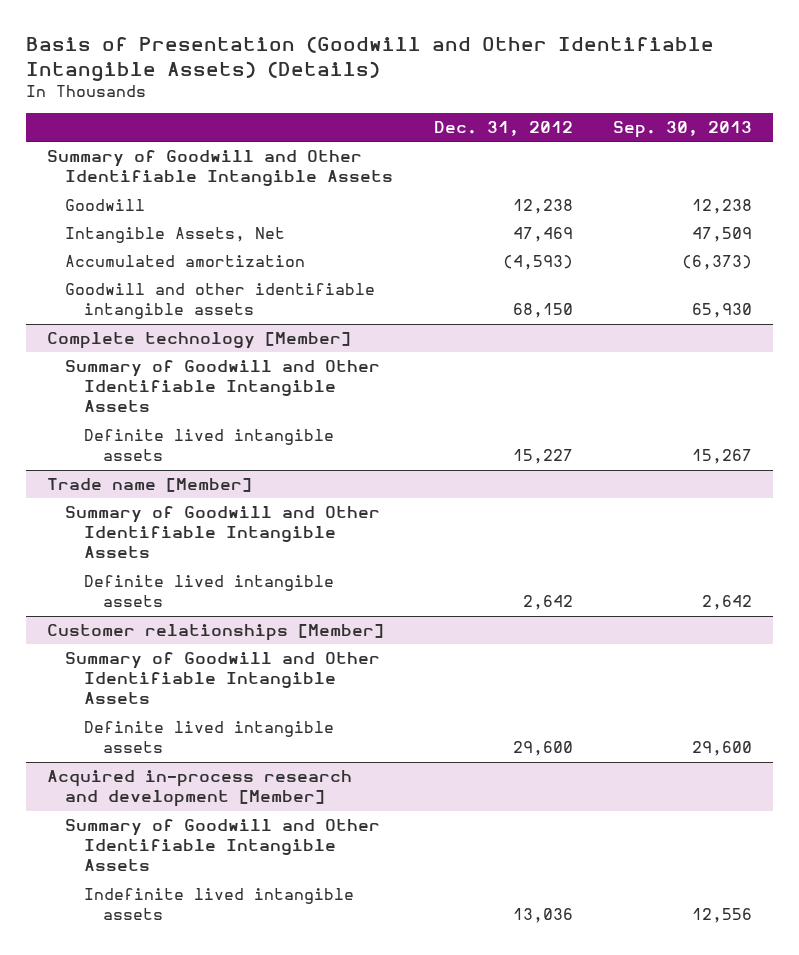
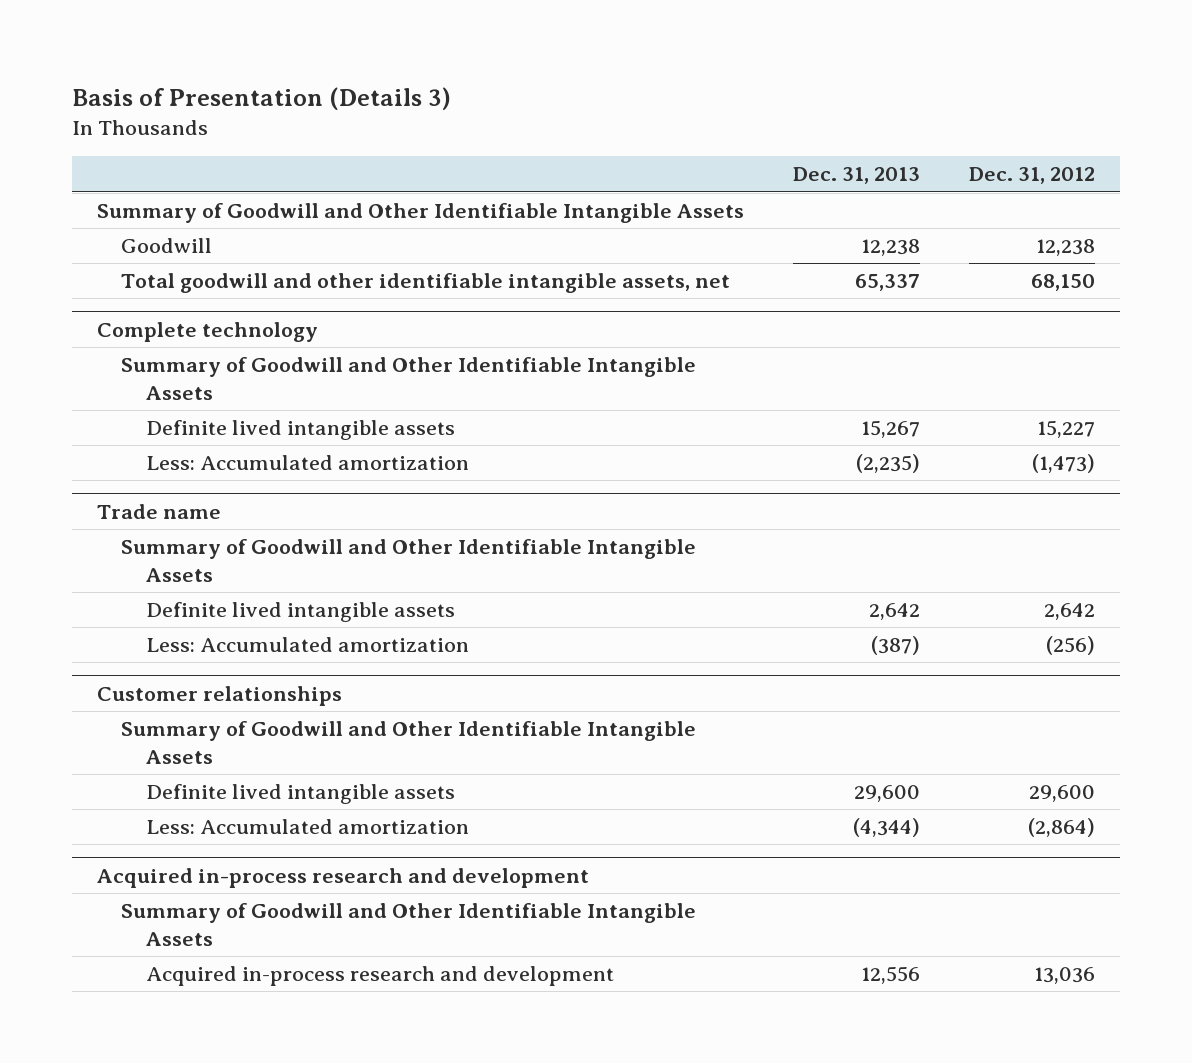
- Basis of Presentation (Goodwill and Other Identifiable Intangible Assets) (Details)
+ Basis of Presentation (Details 3)
- | Dec. 31, 2012 | Sep. 30, 2013
+ | Dec. 31, 2013 | Dec. 31, 2012
- Intangible Assets, Net | 47,469 | 47,509
- Accumulated amortization | (4,593) | (6,373)
- Goodwill and other identifiable intangible assets | 68,150 | 65,930
- Complete technology [Member]
+ Total goodwill and other identifiable intangible assets, net | 65,337 | 68,150
+ Complete technology
- Trade name [Member]
+ Less: Accumulated amortization | (2,235) | (1,473)
+ Trade name
- Customer relationships [Member]
+ Less: Accumulated amortization | (387) | (256)
+ Customer relationships
- Acquired in-process research and development [Member]
+ Less: Accumulated amortization | (4,344) | (2,864)
+ Acquired in-process research and development
- Indefinite lived intangible assets | 13,036 | 12,556
+ Acquired in-process research and development | 12,556 | 13,036

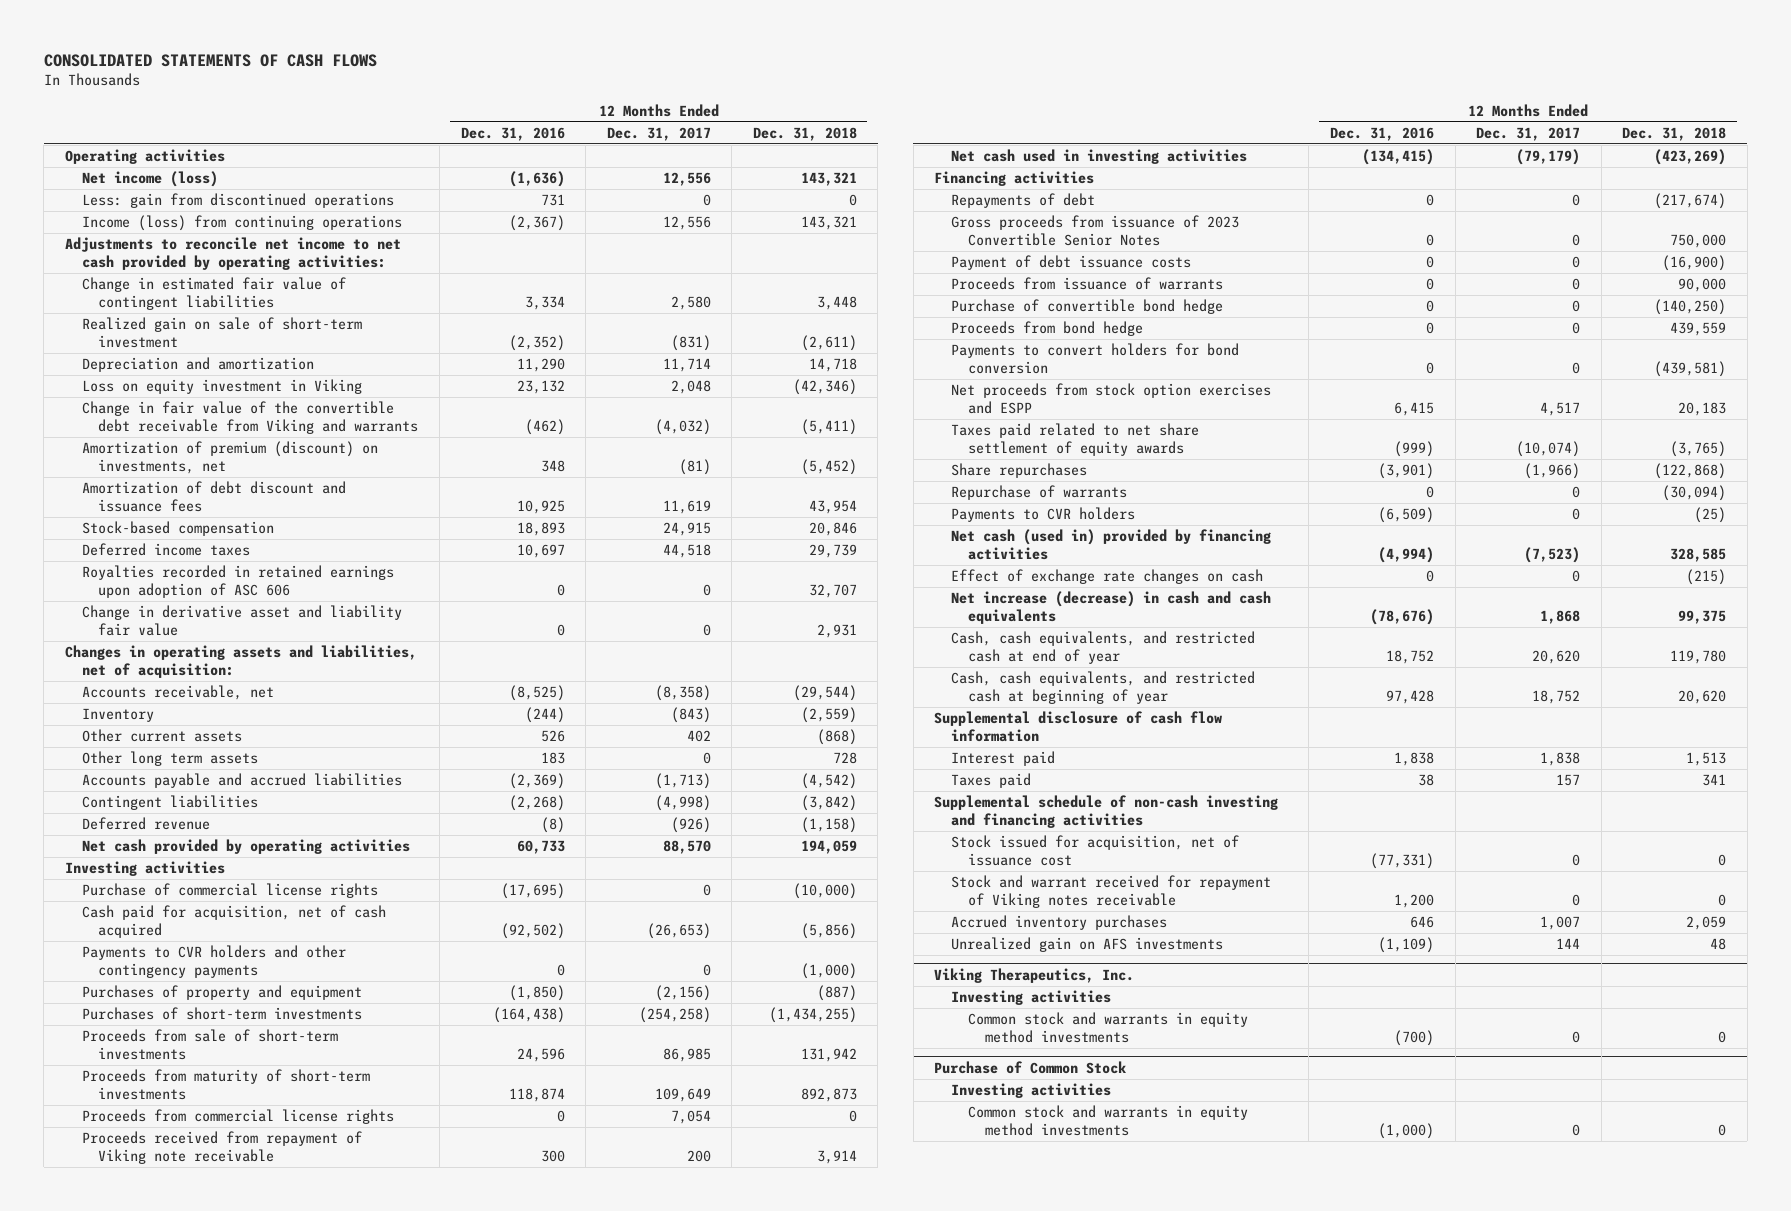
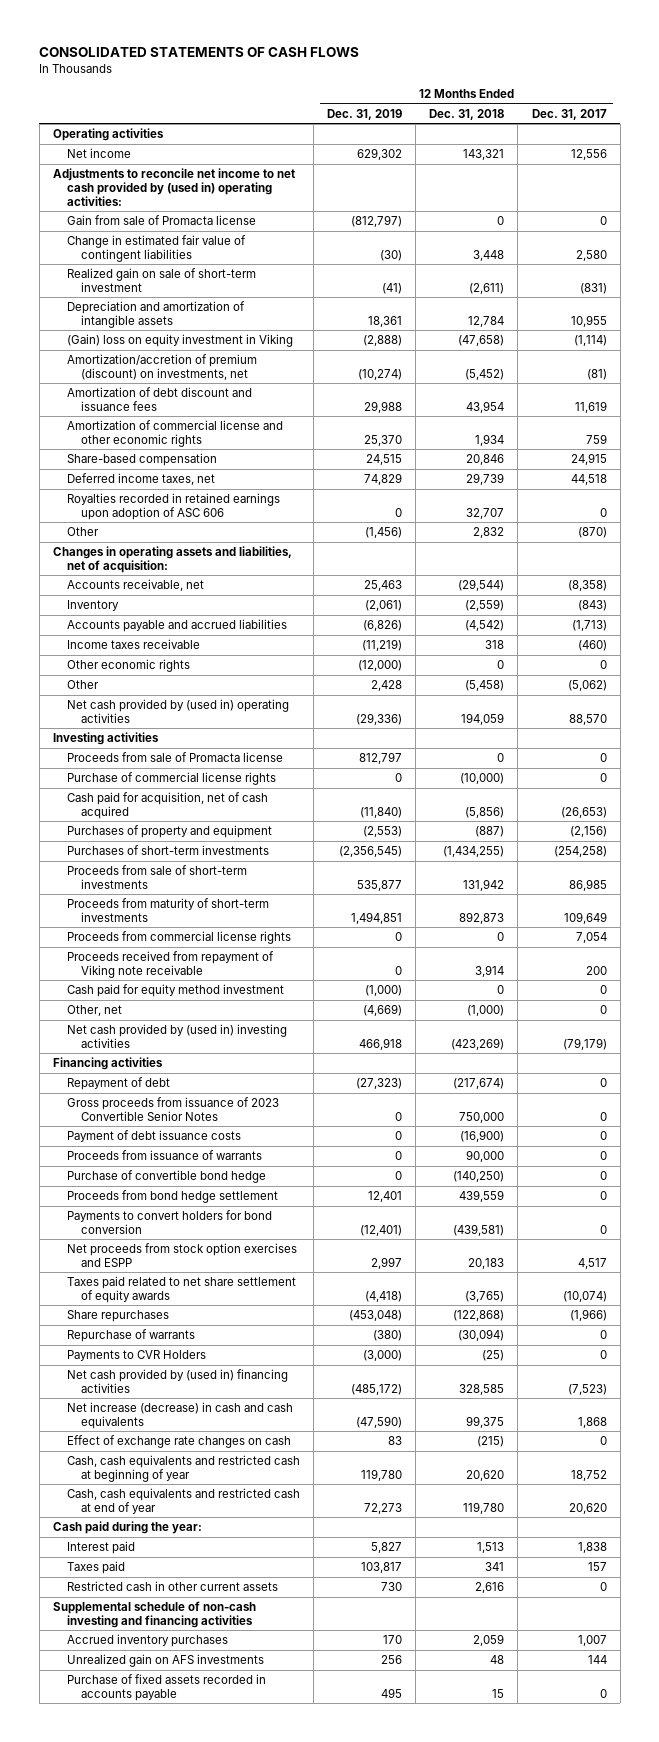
- | 12 Months Ended Dec. 31, 2016 | 12 Months Ended Dec. 31, 2017 | 12 Months Ended Dec. 31, 2018
+ | 12 Months Ended Dec. 31, 2019 | 12 Months Ended Dec. 31, 2018 | 12 Months Ended Dec. 31, 2017
- Net income (loss) | (1,636) | 12,556 | 143,321
- Less: gain from discontinued operations | 731 | 0 | 0
- Income (loss) from continuing operations | (2,367) | 12,556 | 143,321
- Adjustments to reconcile net income to net cash provided by operating activities:
+ Net income | 629,302 | 143,321 | 12,556
+ Adjustments to reconcile net income to net cash provided by (used in) operating activities:
+ Gain from sale of Promacta license | (812,797) | 0 | 0
- Depreciation and amortization | 11,290 | 11,714 | 14,718
- Loss on equity investment in Viking | 23,132 | 2,048 | (42,346)
- Change in fair value of the convertible debt receivable from Viking and warrants | (462) | (4,032) | (5,411)
- Amortization of premium (discount) on investments, net | 348 | (81) | (5,452)
+ Depreciation and amortization of intangible assets | 18,361 | 12,784 | 10,955
+ (Gain) loss on equity investment in Viking | (2,888) | (47,658) | (1,114)
+ Amortization/accretion of premium (discount) on investments, net | (10,274) | (5,452) | (81)
- Stock-based compensation | 18,893 | 24,915 | 20,846
- Deferred income taxes | 10,697 | 44,518 | 29,739
+ Amortization of commercial license and other economic rights | 25,370 | 1,934 | 759
+ Share-based compensation | 24,515 | 20,846 | 24,915
+ Deferred income taxes, net | 74,829 | 29,739 | 44,518
- Change in derivative asset and liability fair value | 0 | 0 | 2,931
+ Other | (1,456) | 2,832 | (870)
- Other current assets | 526 | 402 | (868)
- Other long term assets | 183 | 0 | 728
- Contingent liabilities | (2,268) | (4,998) | (3,842)
- Deferred revenue | (8) | (926) | (1,158)
- Net cash provided by operating activities | 60,733 | 88,570 | 194,059
+ Income taxes receivable | (11,219) | 318 | (460)
+ Other economic rights | (12,000) | 0 | 0
+ Other | 2,428 | (5,458) | (5,062)
+ Net cash provided by (used in) operating activities | (29,336) | 194,059 | 88,570
+ Proceeds from sale of Promacta license | 812,797 | 0 | 0
- Payments to CVR holders and other contingency payments | 0 | 0 | (1,000)
- Net cash used in investing activities | (134,415) | (79,179) | (423,269)
+ Cash paid for equity method investment | (1,000) | 0 | 0
+ Other, net | (4,669) | (1,000) | 0
+ Net cash provided by (used in) investing activities | 466,918 | (423,269) | (79,179)
- Repayments of debt | 0 | 0 | (217,674)
+ Repayment of debt | (27,323) | (217,674) | 0
- Proceeds from bond hedge | 0 | 0 | 439,559
+ Proceeds from bond hedge settlement | 12,401 | 439,559 | 0
- Payments to CVR holders | (6,509) | 0 | (25)
- Net cash (used in) provided by financing activities | (4,994) | (7,523) | 328,585
+ Payments to CVR Holders | (3,000) | (25) | 0
+ Net cash provided by (used in) financing activities | (485,172) | 328,585 | (7,523)
- Cash, cash equivalents, and restricted cash at end of year | 18,752 | 20,620 | 119,780
- Cash, cash equivalents, and restricted cash at beginning of year | 97,428 | 18,752 | 20,620
- Supplemental disclosure of cash flow information
moved down: Effect of exchange rate changes on cash | 83 | (215) | 0
+ Cash, cash equivalents and restricted cash at beginning of year | 119,780 | 20,620 | 18,752
+ Cash, cash equivalents and restricted cash at end of year | 72,273 | 119,780 | 20,620
+ Cash paid during the year:
+ Restricted cash in other current assets | 730 | 2,616 | 0
- Stock issued for acquisition, net of issuance cost | (77,331) | 0 | 0
- Stock and warrant received for repayment of Viking notes receivable | 1,200 | 0 | 0
- Viking Therapeutics, Inc.
- Investing activities
- Common stock and warrants in equity method investments | (700) | 0 | 0
- Purchase of Common Stock
- Investing activities
- Common stock and warrants in equity method investments | (1,000) | 0 | 0
+ Purchase of fixed assets recorded in accounts payable | 495 | 15 | 0

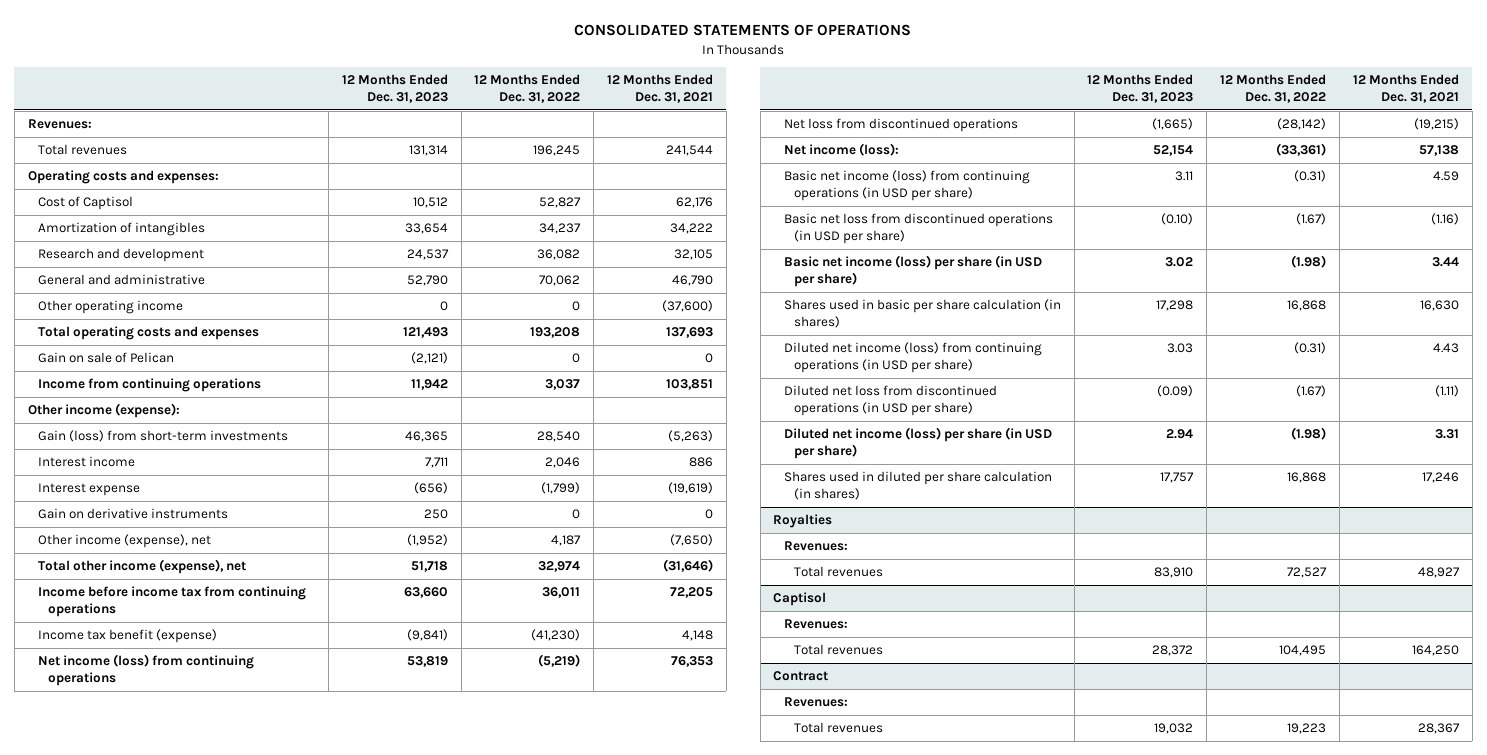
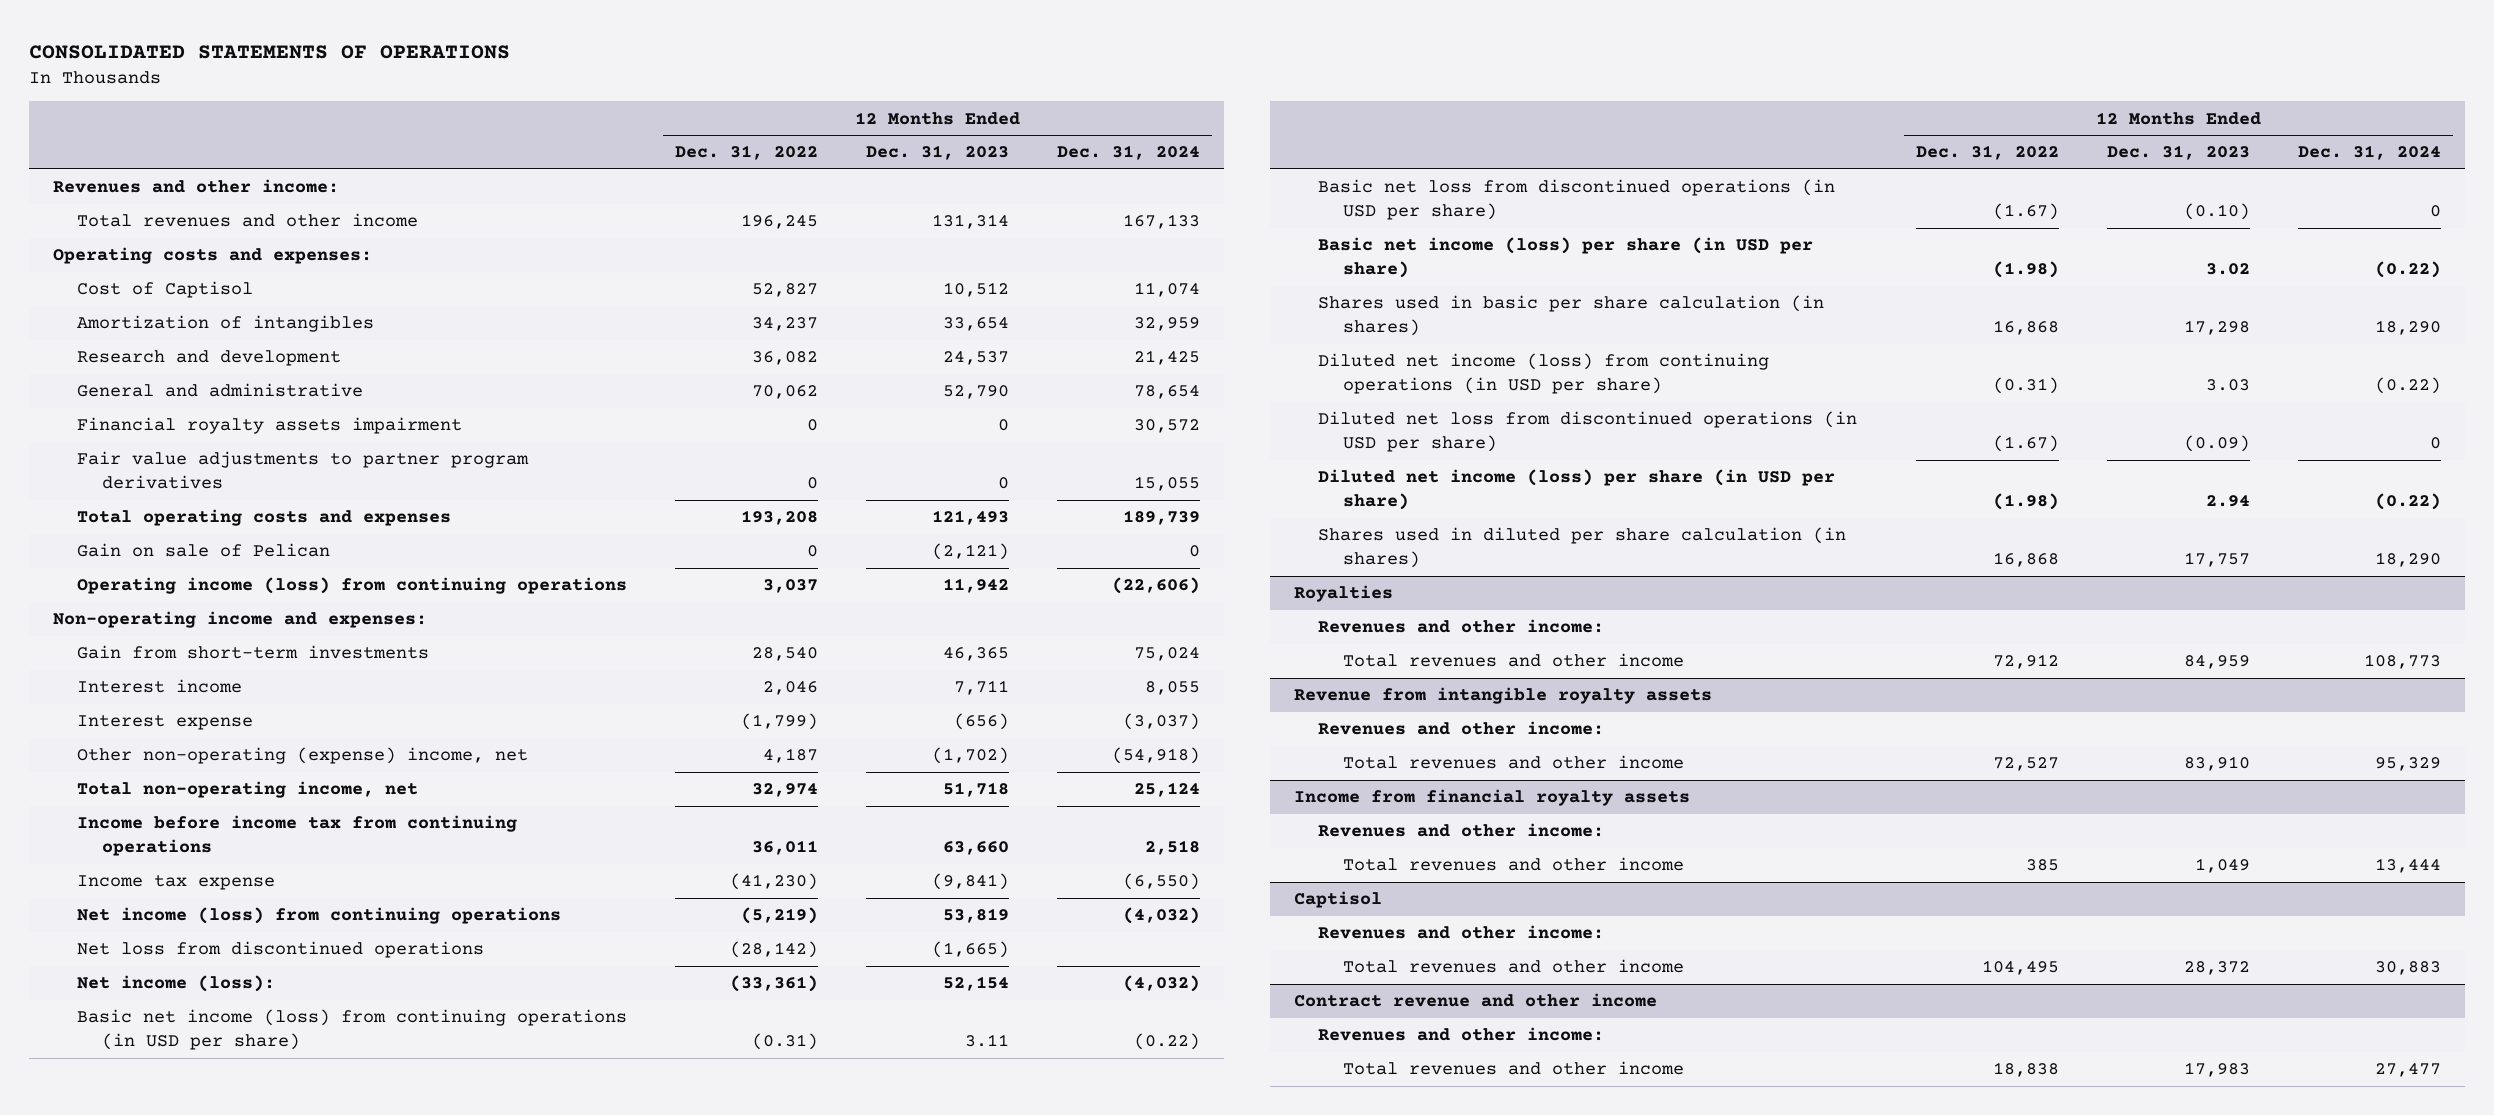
- | 12 Months Ended Dec. 31, 2023 | 12 Months Ended Dec. 31, 2022 | 12 Months Ended Dec. 31, 2021
+ | 12 Months Ended Dec. 31, 2022 | 12 Months Ended Dec. 31, 2023 | 12 Months Ended Dec. 31, 2024
- Revenues:
- Total revenues | 131,314 | 196,245 | 241,544
+ Revenues and other income:
+ Total revenues and other income | 196,245 | 131,314 | 167,133
- Other operating income | 0 | 0 | (37,600)
+ Financial royalty assets impairment | 0 | 0 | 30,572
+ Fair value adjustments to partner program derivatives | 0 | 0 | 15,055
- Income from continuing operations | 11,942 | 3,037 | 103,851
- Other income (expense):
- Gain (loss) from short-term investments | 46,365 | 28,540 | (5,263)
+ Operating income (loss) from continuing operations | 3,037 | 11,942 | (22,606)
+ Non-operating income and expenses:
+ Gain from short-term investments | 28,540 | 46,365 | 75,024
- Gain on derivative instruments | 250 | 0 | 0
- Other income (expense), net | (1,952) | 4,187 | (7,650)
- Total other income (expense), net | 51,718 | 32,974 | (31,646)
+ Other non-operating (expense) income, net | 4,187 | (1,702) | (54,918)
+ Total non-operating income, net | 32,974 | 51,718 | 25,124
- Income tax benefit (expense) | (9,841) | (41,230) | 4,148
+ Income tax expense | (41,230) | (9,841) | (6,550)
@ Royalties
- Revenues:
- Total revenues | 83,910 | 72,527 | 48,927
+ Revenues and other income:
+ Total revenues and other income | 72,912 | 84,959 | 108,773
+ Revenue from intangible royalty assets
+ Revenues and other income:
+ Total revenues and other income | 72,527 | 83,910 | 95,329
+ Income from financial royalty assets
+ Revenues and other income:
+ Total revenues and other income | 385 | 1,049 | 13,444
@ Captisol
- Revenues:
- Total revenues | 28,372 | 104,495 | 164,250
- Contract
- Revenues:
- Total revenues | 19,032 | 19,223 | 28,367
@ Captisol
+ Revenues and other income:
+ Total revenues and other income | 104,495 | 28,372 | 30,883
+ Contract revenue and other income
+ Revenues and other income:
+ Total revenues and other income | 18,838 | 17,983 | 27,477

